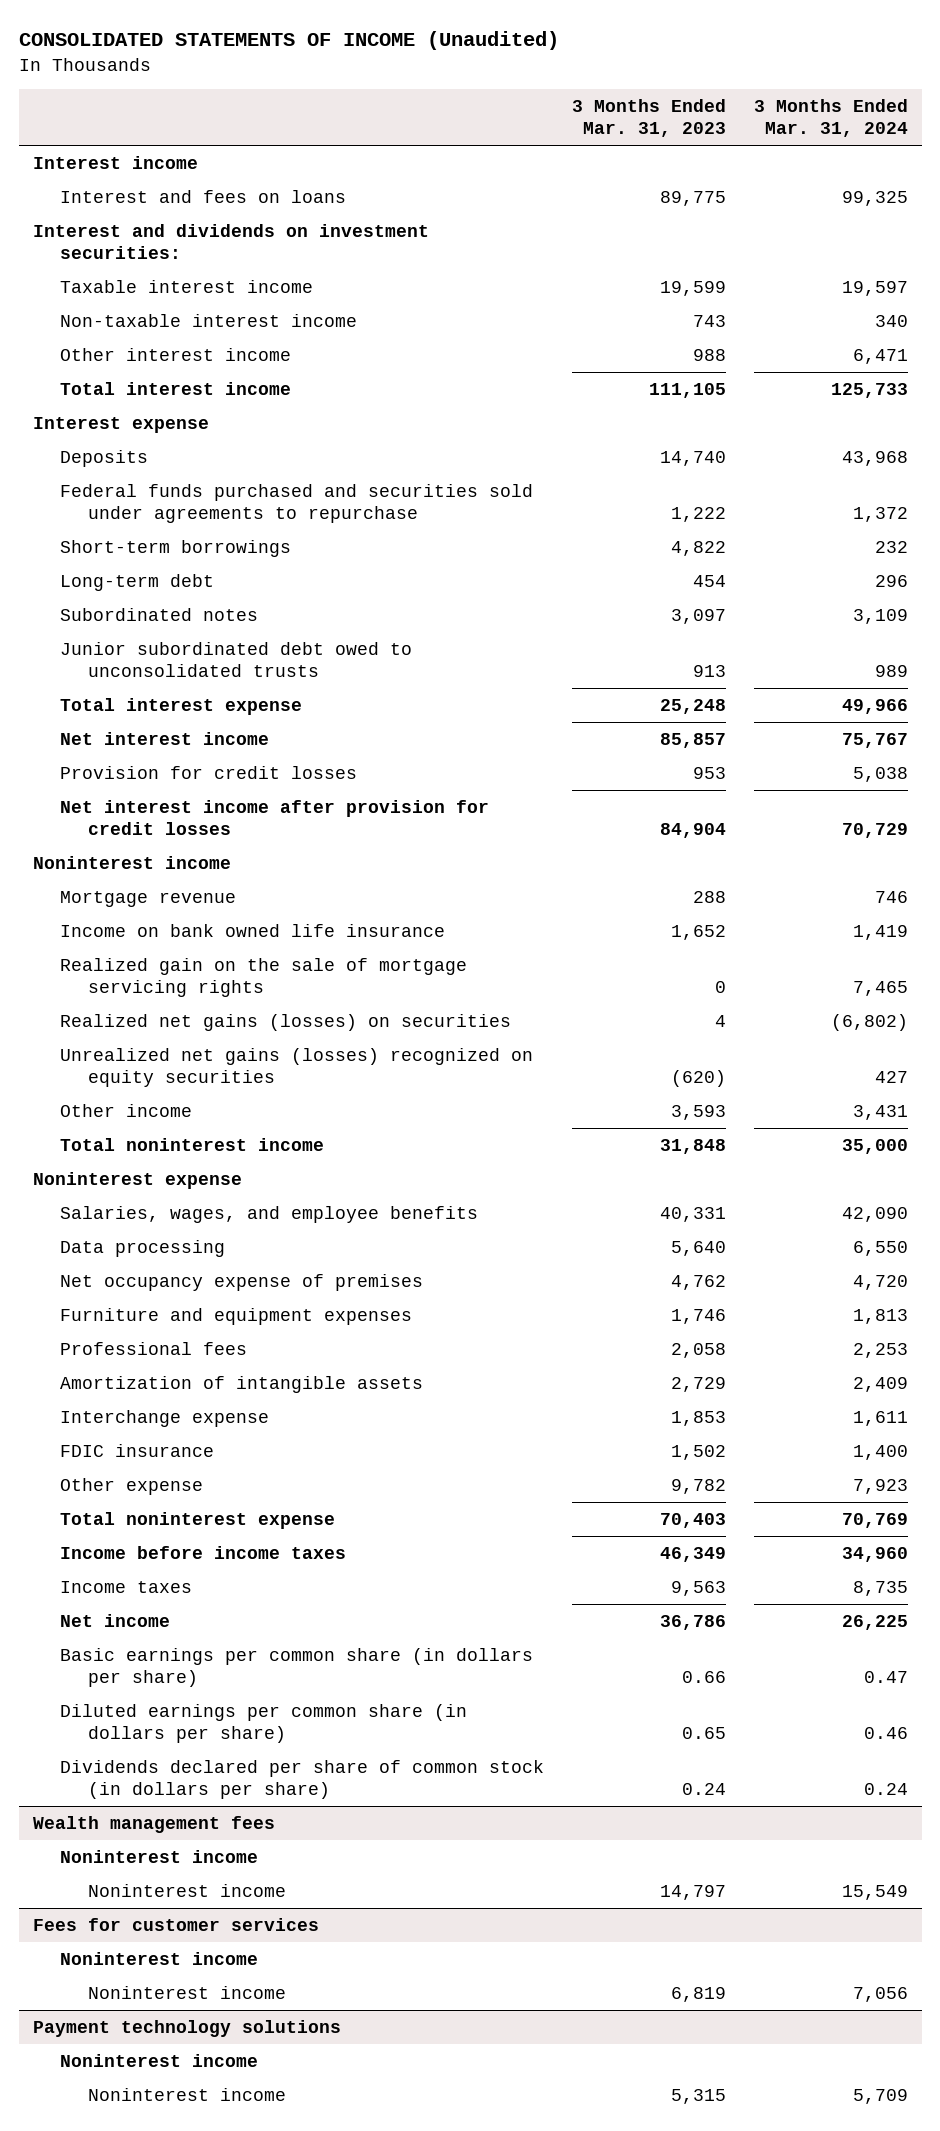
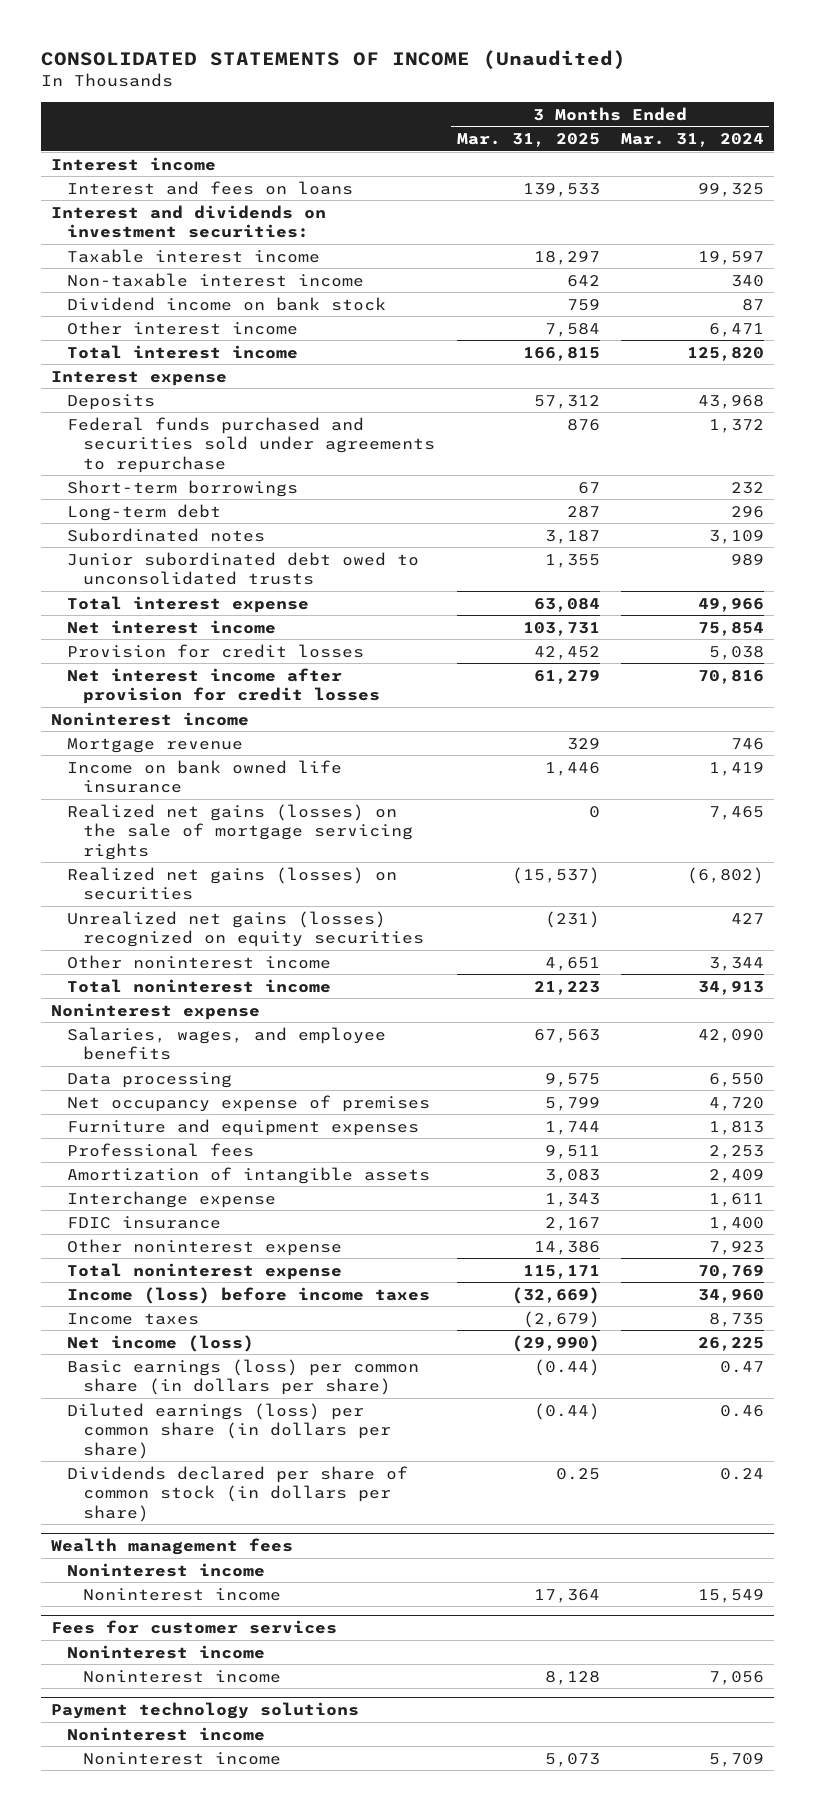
- | 3 Months Ended Mar. 31, 2023 | 3 Months Ended Mar. 31, 2024
+ | 3 Months Ended Mar. 31, 2025 | 3 Months Ended Mar. 31, 2024
+ Dividend income on bank stock | 759 | 87
- Total interest income | 111,105 | 125,733
+ Total interest income | 166,815 | 125,820
- Net interest income | 85,857 | 75,767
+ Net interest income | 103,731 | 75,854
- Net interest income after provision for credit losses | 84,904 | 70,729
+ Net interest income after provision for credit losses | 61,279 | 70,816
- Realized gain on the sale of mortgage servicing rights | 0 | 7,465
+ Realized net gains (losses) on the sale of mortgage servicing rights | 0 | 7,465
- Other income | 3,593 | 3,431
- Total noninterest income | 31,848 | 35,000
+ Other noninterest income | 4,651 | 3,344
+ Total noninterest income | 21,223 | 34,913
- Other expense | 9,782 | 7,923
+ Other noninterest expense | 14,386 | 7,923
- Income before income taxes | 46,349 | 34,960
+ Income (loss) before income taxes | (32,669) | 34,960
- Net income | 36,786 | 26,225
- Basic earnings per common share (in dollars per share) | 0.66 | 0.47
- Diluted earnings per common share (in dollars per share) | 0.65 | 0.46
+ Net income (loss) | (29,990) | 26,225
+ Basic earnings (loss) per common share (in dollars per share) | (0.44) | 0.47
+ Diluted earnings (loss) per common share (in dollars per share) | (0.44) | 0.46

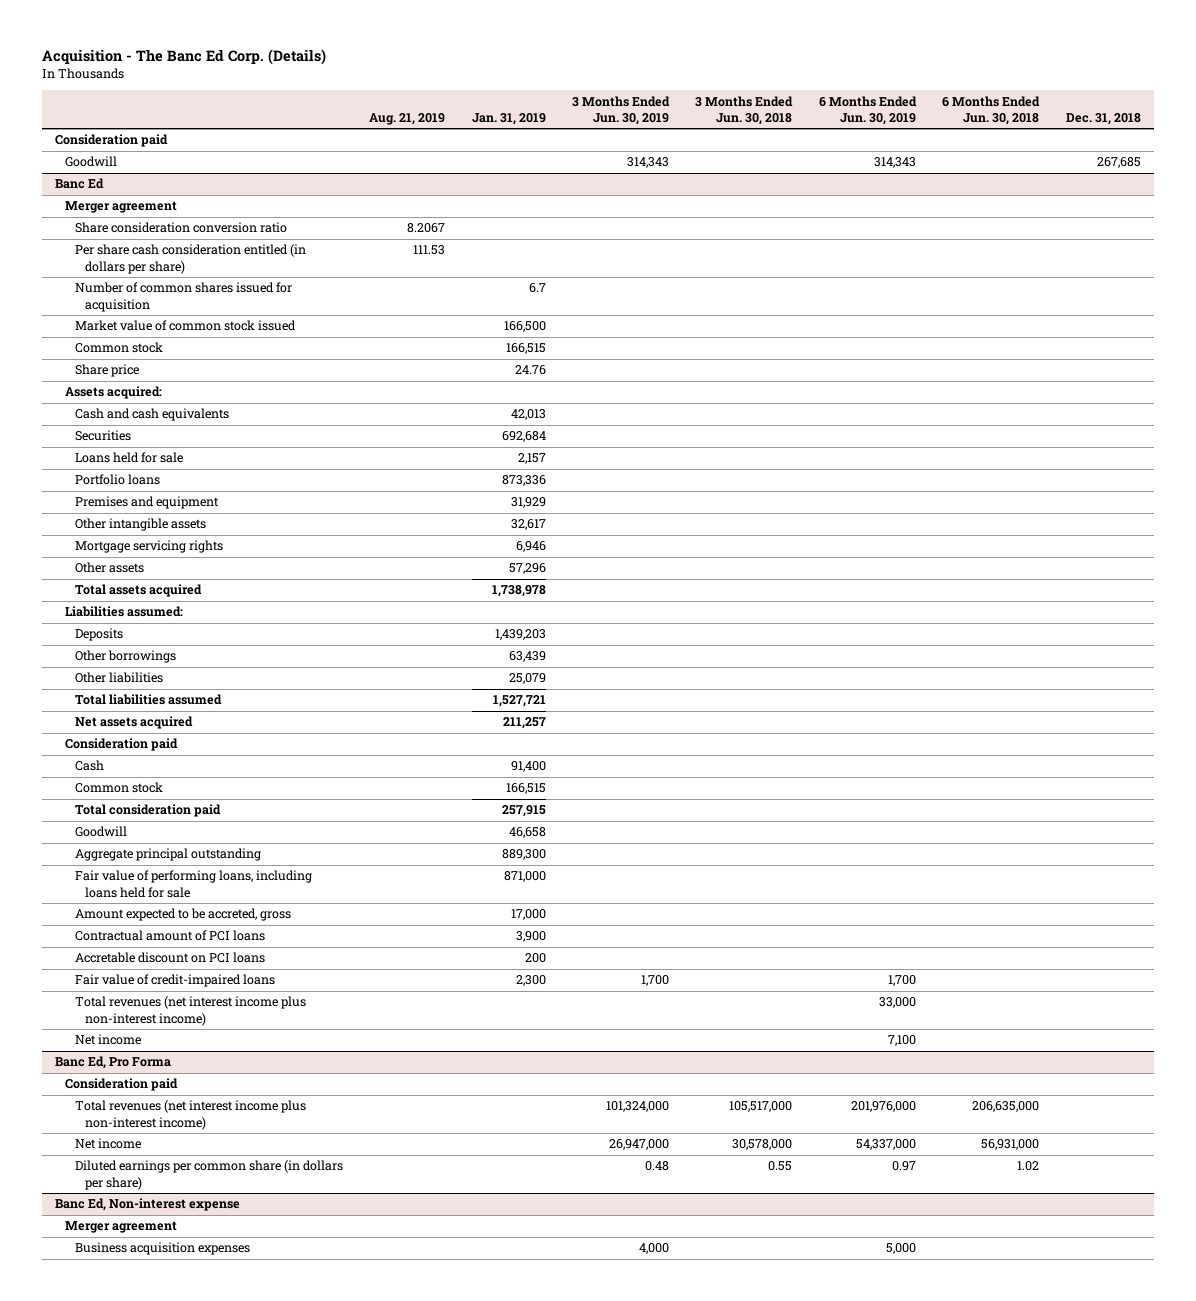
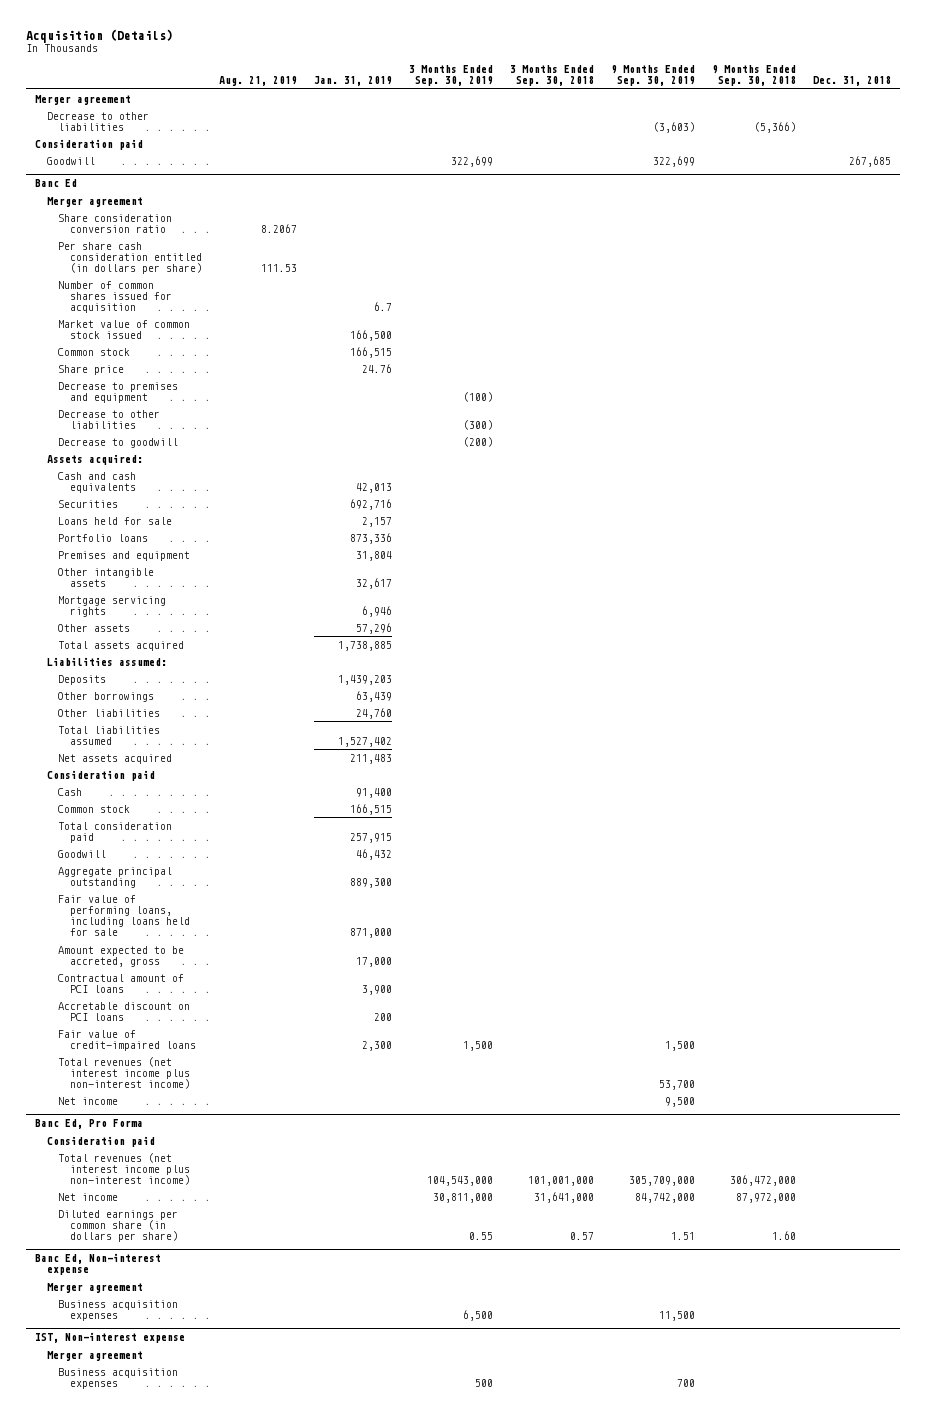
- Acquisition - The Banc Ed Corp. (Details)
+ Acquisition (Details)
- | Aug. 21, 2019 | Jan. 31, 2019 | 3 Months Ended Jun. 30, 2019 | 3 Months Ended Jun. 30, 2018 | 6 Months Ended Jun. 30, 2019 | 6 Months Ended Jun. 30, 2018 | Dec. 31, 2018
+ | Aug. 21, 2019 | Jan. 31, 2019 | 3 Months Ended Sep. 30, 2019 | 3 Months Ended Sep. 30, 2018 | 9 Months Ended Sep. 30, 2019 | 9 Months Ended Sep. 30, 2018 | Dec. 31, 2018
+ Merger agreement
+ Decrease to other liabilities | | | | | (3,603) | (5,366) |
@ Banc Ed
+ Decrease to premises and equipment | | | (100) | | | |
+ Decrease to other liabilities | | | (300) | | | |
+ Decrease to goodwill | | | (200) | | | |
- Securities | | 692,684 | | | | |
+ Securities | | 692,716 | | | | |
- Premises and equipment | | 31,929 | | | | |
+ Premises and equipment | | 31,804 | | | | |
- Total assets acquired | | 1,738,978 | | | | |
+ Total assets acquired | | 1,738,885 | | | | |
- Other liabilities | | 25,079 | | | | |
- Total liabilities assumed | | 1,527,721 | | | | |
- Net assets acquired | | 211,257 | | | | |
+ Other liabilities | | 24,760 | | | | |
+ Total liabilities assumed | | 1,527,402 | | | | |
+ Net assets acquired | | 211,483 | | | | |
- Goodwill | | 46,658 | | | | |
+ Goodwill | | 46,432 | | | | |
+ IST, Non-interest expense
+ Merger agreement
+ Business acquisition expenses | | | 500 | | 700 | |

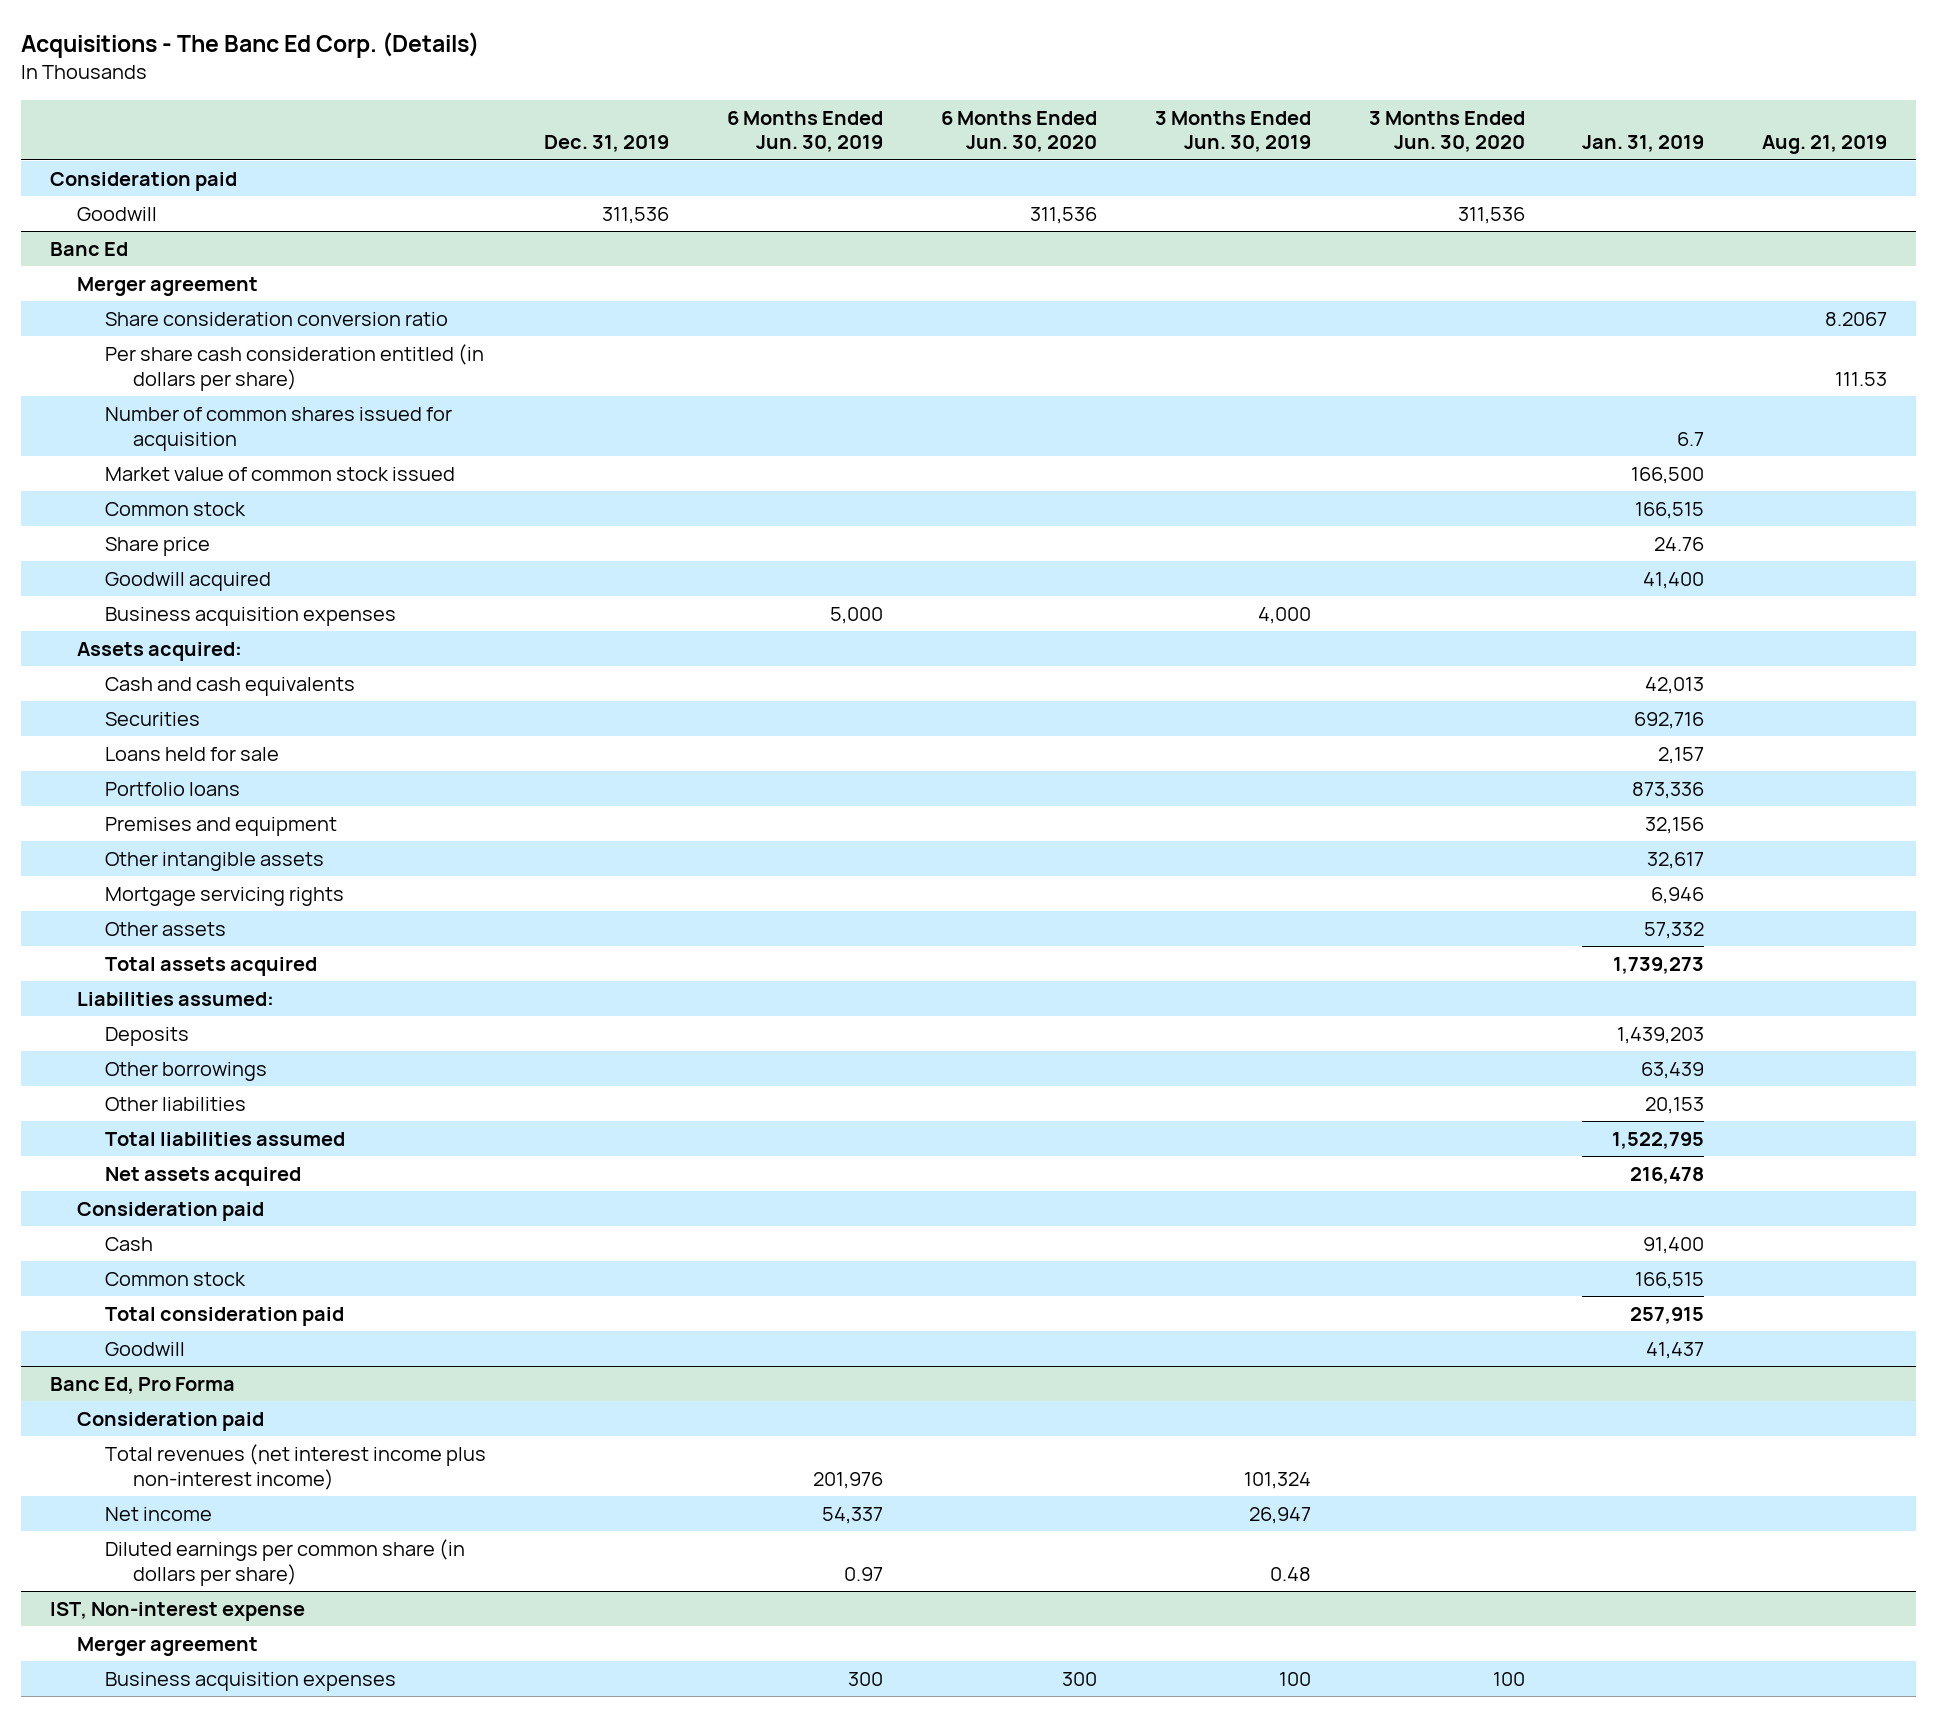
- Acquisition (Details)
+ Acquisitions - The Banc Ed Corp. (Details)
- | Aug. 21, 2019 | Jan. 31, 2019 | 3 Months Ended Sep. 30, 2019 | 3 Months Ended Sep. 30, 2018 | 9 Months Ended Sep. 30, 2019 | 9 Months Ended Sep. 30, 2018 | Dec. 31, 2018
+ | Dec. 31, 2019 | 6 Months Ended Jun. 30, 2019 | 6 Months Ended Jun. 30, 2020 | 3 Months Ended Jun. 30, 2019 | 3 Months Ended Jun. 30, 2020 | Jan. 31, 2019 | Aug. 21, 2019
- Merger agreement
- Decrease to other liabilities | | | | | (3,603) | (5,366) |
@ Banc Ed
- Decrease to premises and equipment | | | (100) | | | |
- Decrease to other liabilities | | | (300) | | | |
- Decrease to goodwill | | | (200) | | | |
+ Goodwill acquired | | | | | | 41,400 |
+ Business acquisition expenses | | 5,000 | | 4,000 | | |
- Premises and equipment | | 31,804 | | | | |
+ Premises and equipment | | | | | | 32,156 |
- Other assets | | 57,296 | | | | |
- Total assets acquired | | 1,738,885 | | | | |
+ Other assets | | | | | | 57,332 |
+ Total assets acquired | | | | | | 1,739,273 |
- Other liabilities | | 24,760 | | | | |
- Total liabilities assumed | | 1,527,402 | | | | |
- Net assets acquired | | 211,483 | | | | |
+ Other liabilities | | | | | | 20,153 |
+ Total liabilities assumed | | | | | | 1,522,795 |
+ Net assets acquired | | | | | | 216,478 |
- Goodwill | | 46,432 | | | | |
- Aggregate principal outstanding | | 889,300 | | | | |
- Fair value of performing loans, including loans held for sale | | 871,000 | | | | |
- Amount expected to be accreted, gross | | 17,000 | | | | |
- Contractual amount of PCI loans | | 3,900 | | | | |
- Accretable discount on PCI loans | | 200 | | | | |
- Fair value of credit-impaired loans | | 2,300 | 1,500 | | 1,500 | |
- Total revenues (net interest income plus non-interest income) | | | | | 53,700 | |
- Net income | | | | | 9,500 | |
+ Goodwill | | | | | | 41,437 |
- Banc Ed, Non-interest expense
- Merger agreement
- Business acquisition expenses | | | 6,500 | | 11,500 | |

